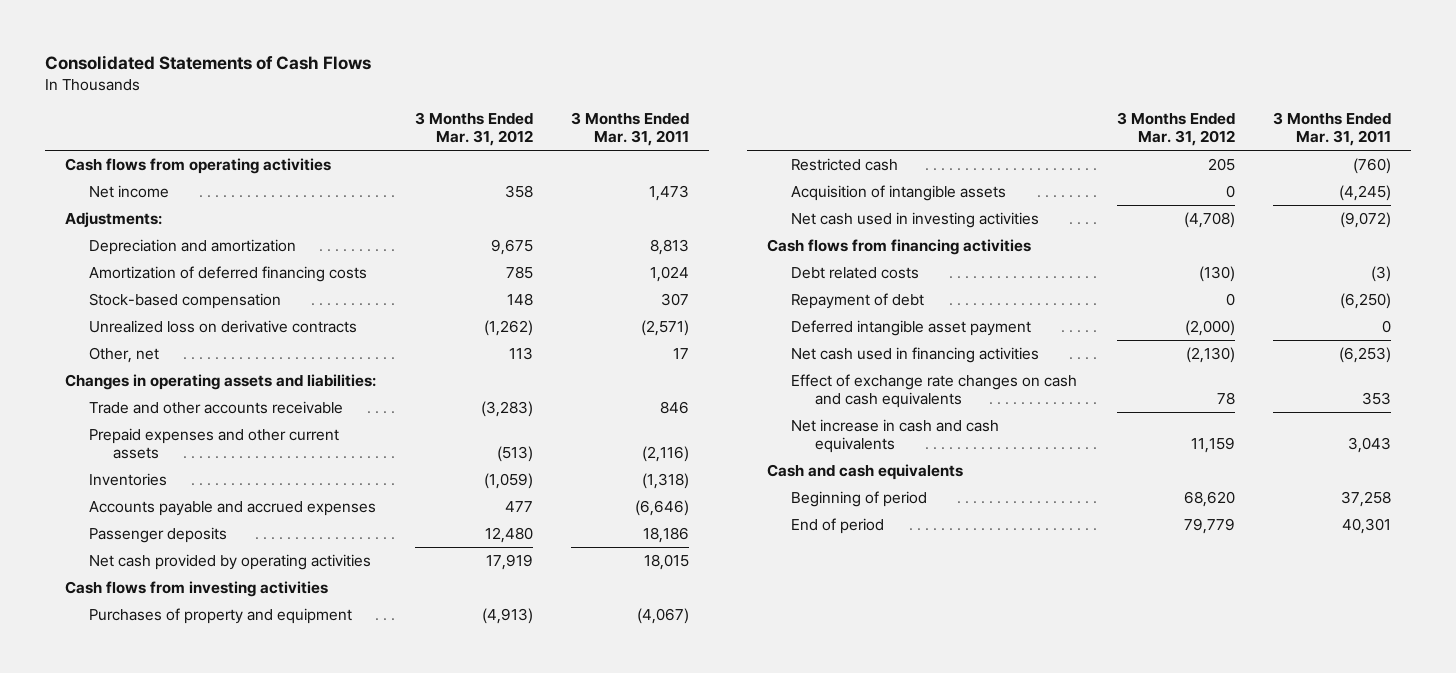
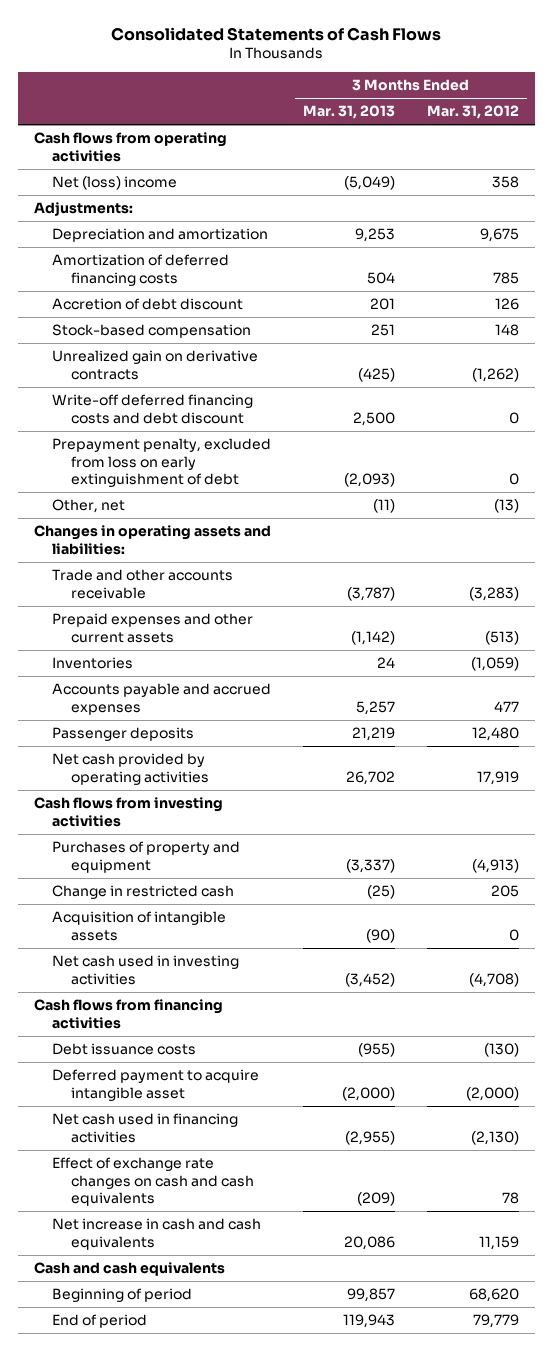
- | 3 Months Ended Mar. 31, 2012 | 3 Months Ended Mar. 31, 2011
+ | 3 Months Ended Mar. 31, 2013 | 3 Months Ended Mar. 31, 2012
- Net income | 358 | 1,473
+ Net (loss) income | (5,049) | 358
+ Accretion of debt discount | 201 | 126
- Unrealized loss on derivative contracts | (1,262) | (2,571)
- Other, net | 113 | 17
+ Unrealized gain on derivative contracts | (425) | (1,262)
+ Write-off deferred financing costs and debt discount | 2,500 | 0
+ Prepayment penalty, excluded from loss on early extinguishment of debt | (2,093) | 0
+ Other, net | (11) | (13)
- Restricted cash | 205 | (760)
+ Change in restricted cash | (25) | 205
- Debt related costs | (130) | (3)
- Repayment of debt | 0 | (6,250)
- Deferred intangible asset payment | (2,000) | 0
+ Debt issuance costs | (955) | (130)
+ Deferred payment to acquire intangible asset | (2,000) | (2,000)

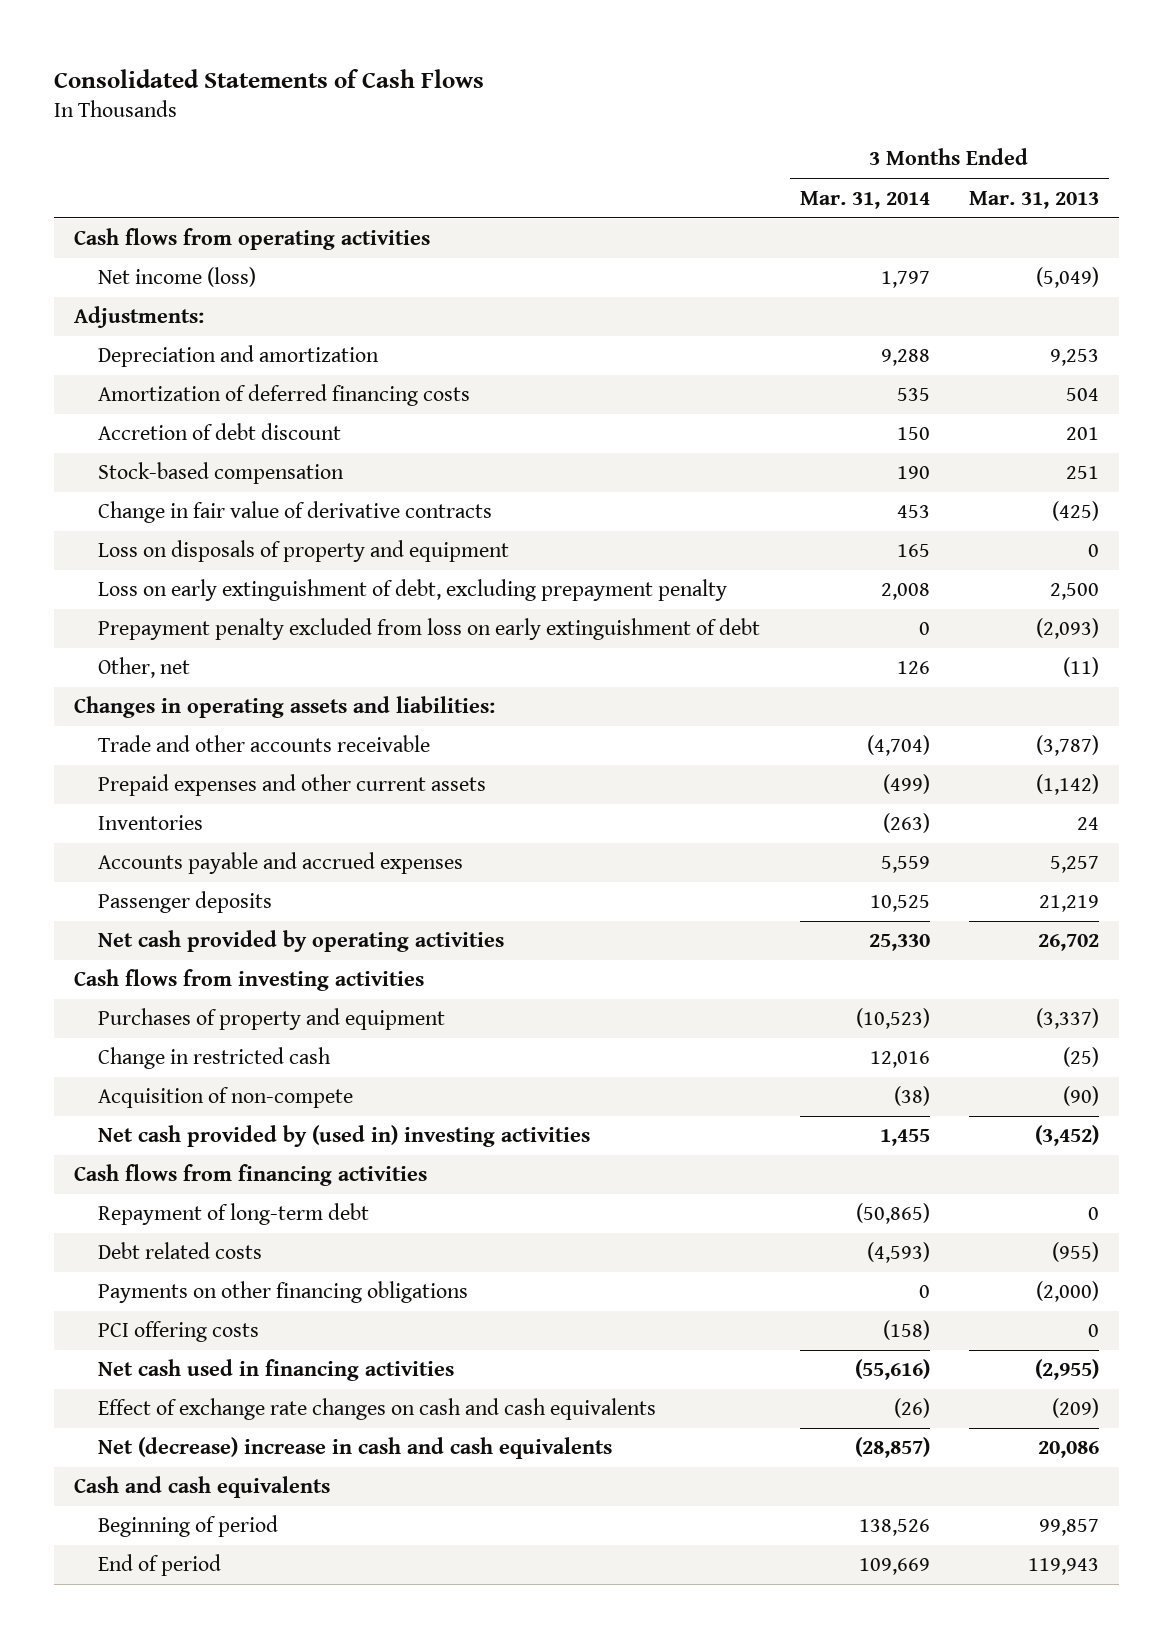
- | 3 Months Ended Mar. 31, 2013 | 3 Months Ended Mar. 31, 2012
+ | 3 Months Ended Mar. 31, 2014 | 3 Months Ended Mar. 31, 2013
- Net (loss) income | (5,049) | 358
+ Net income (loss) | 1,797 | (5,049)
- Unrealized gain on derivative contracts | (425) | (1,262)
- Write-off deferred financing costs and debt discount | 2,500 | 0
- Prepayment penalty, excluded from loss on early extinguishment of debt | (2,093) | 0
+ Change in fair value of derivative contracts | 453 | (425)
+ Loss on disposals of property and equipment | 165 | 0
+ Loss on early extinguishment of debt, excluding prepayment penalty | 2,008 | 2,500
+ Prepayment penalty excluded from loss on early extinguishment of debt | 0 | (2,093)
- Acquisition of intangible assets | (90) | 0
- Net cash used in investing activities | (3,452) | (4,708)
+ Acquisition of non-compete | (38) | (90)
+ Net cash provided by (used in) investing activities | 1,455 | (3,452)
- Debt issuance costs | (955) | (130)
- Deferred payment to acquire intangible asset | (2,000) | (2,000)
+ Repayment of long-term debt | (50,865) | 0
+ Debt related costs | (4,593) | (955)
+ Payments on other financing obligations | 0 | (2,000)
+ PCI offering costs | (158) | 0
- Net increase in cash and cash equivalents | 20,086 | 11,159
+ Net (decrease) increase in cash and cash equivalents | (28,857) | 20,086

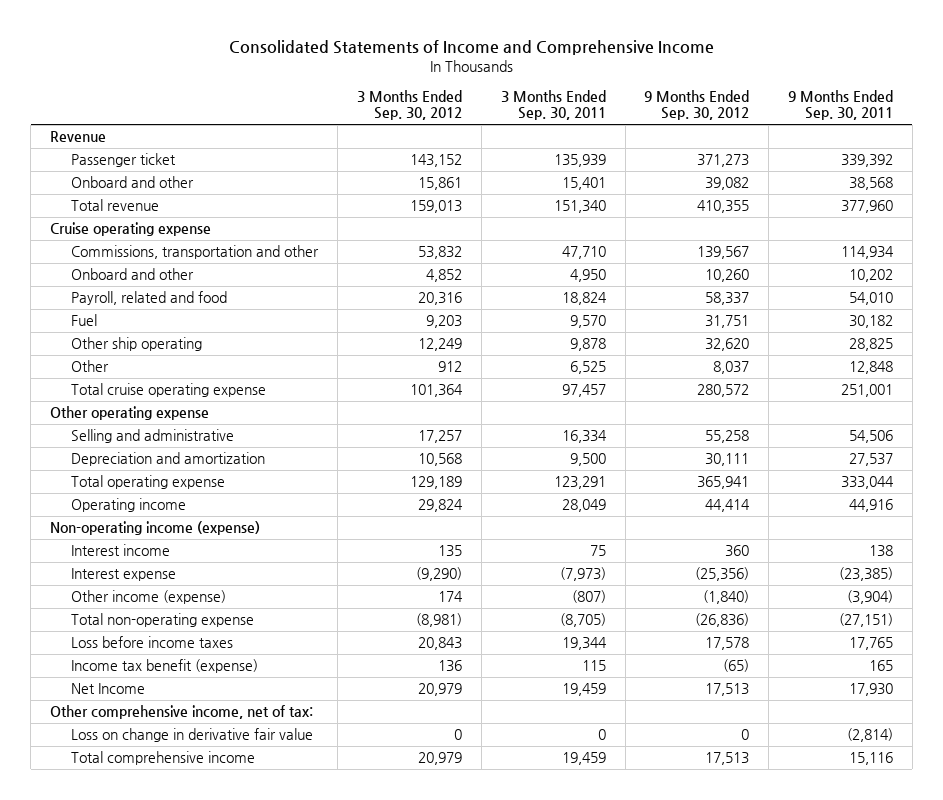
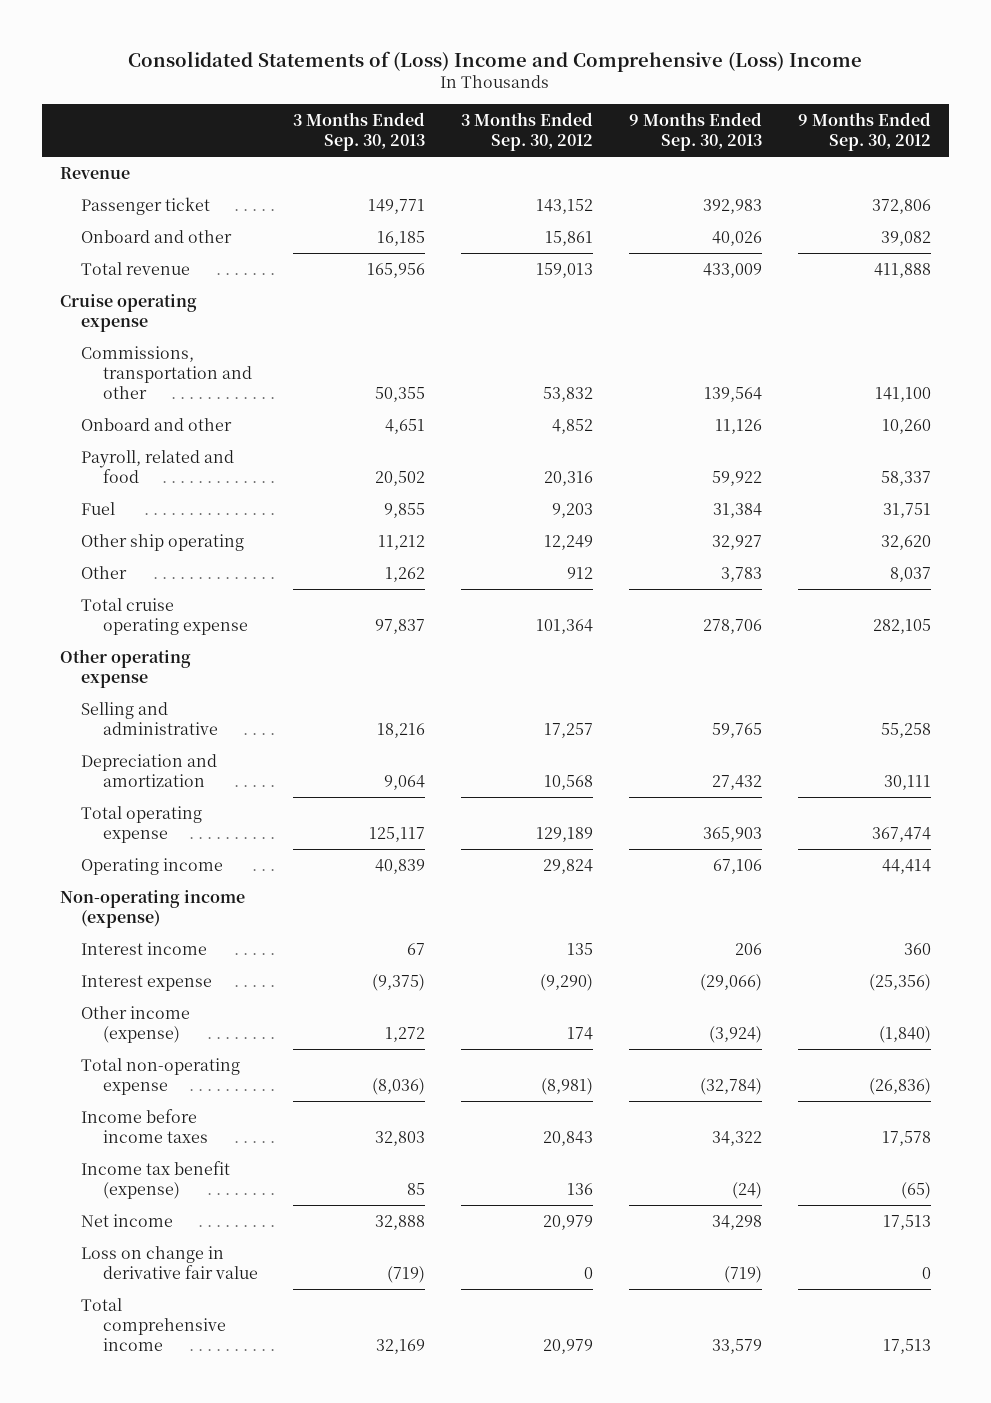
- Consolidated Statements of Income and Comprehensive Income
+ Consolidated Statements of (Loss) Income and Comprehensive (Loss) Income
- | 3 Months Ended Sep. 30, 2012 | 3 Months Ended Sep. 30, 2011 | 9 Months Ended Sep. 30, 2012 | 9 Months Ended Sep. 30, 2011
+ | 3 Months Ended Sep. 30, 2013 | 3 Months Ended Sep. 30, 2012 | 9 Months Ended Sep. 30, 2013 | 9 Months Ended Sep. 30, 2012
- Passenger ticket | 143,152 | 135,939 | 371,273 | 339,392
+ Passenger ticket | 149,771 | 143,152 | 392,983 | 372,806
- Total revenue | 159,013 | 151,340 | 410,355 | 377,960
+ Total revenue | 165,956 | 159,013 | 433,009 | 411,888
- Commissions, transportation and other | 53,832 | 47,710 | 139,567 | 114,934
+ Commissions, transportation and other | 50,355 | 53,832 | 139,564 | 141,100
- Total cruise operating expense | 101,364 | 97,457 | 280,572 | 251,001
+ Total cruise operating expense | 97,837 | 101,364 | 278,706 | 282,105
- Total operating expense | 129,189 | 123,291 | 365,941 | 333,044
+ Total operating expense | 125,117 | 129,189 | 365,903 | 367,474
- Loss before income taxes | 20,843 | 19,344 | 17,578 | 17,765
+ Income before income taxes | 32,803 | 20,843 | 34,322 | 17,578
- Net Income | 20,979 | 19,459 | 17,513 | 17,930
- Other comprehensive income, net of tax:
+ Net income | 32,888 | 20,979 | 34,298 | 17,513

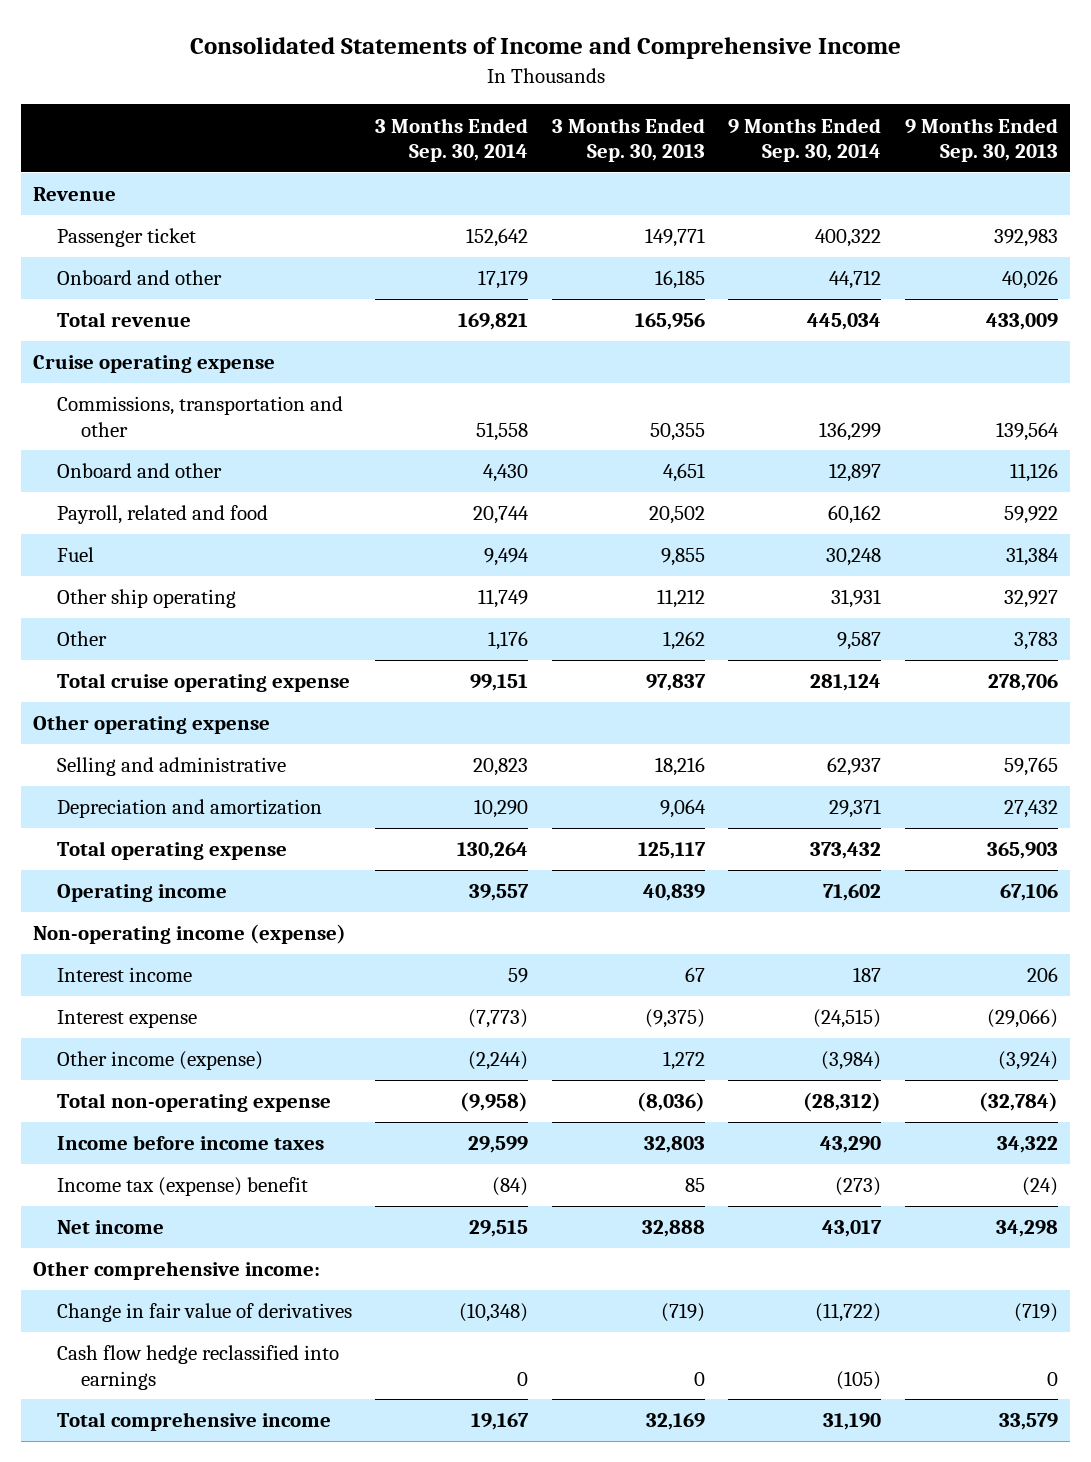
- Consolidated Statements of (Loss) Income and Comprehensive (Loss) Income
+ Consolidated Statements of Income and Comprehensive Income
- | 3 Months Ended Sep. 30, 2013 | 3 Months Ended Sep. 30, 2012 | 9 Months Ended Sep. 30, 2013 | 9 Months Ended Sep. 30, 2012
+ | 3 Months Ended Sep. 30, 2014 | 3 Months Ended Sep. 30, 2013 | 9 Months Ended Sep. 30, 2014 | 9 Months Ended Sep. 30, 2013
- Income tax benefit (expense) | 85 | 136 | (24) | (65)
+ Income tax (expense) benefit | (84) | 85 | (273) | (24)
- Loss on change in derivative fair value | (719) | 0 | (719) | 0
+ Other comprehensive income:
+ Change in fair value of derivatives | (10,348) | (719) | (11,722) | (719)
+ Cash flow hedge reclassified into earnings | 0 | 0 | (105) | 0

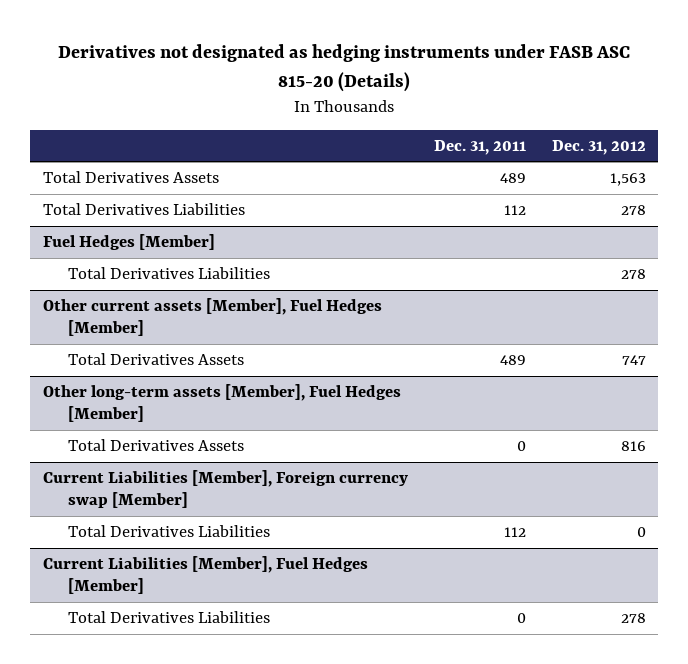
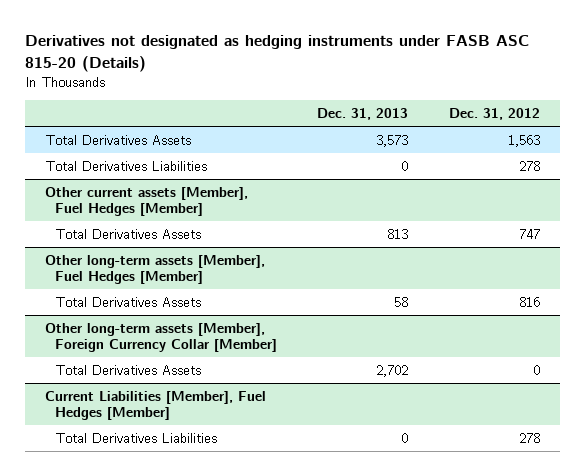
- | Dec. 31, 2011 | Dec. 31, 2012
+ | Dec. 31, 2013 | Dec. 31, 2012
- Fuel Hedges [Member]
- Total Derivatives Liabilities | | 278
- Current Liabilities [Member], Foreign currency swap [Member]
- Total Derivatives Liabilities | 112 | 0
+ Other long-term assets [Member], Foreign Currency Collar [Member]
+ Total Derivatives Assets | 2,702 | 0

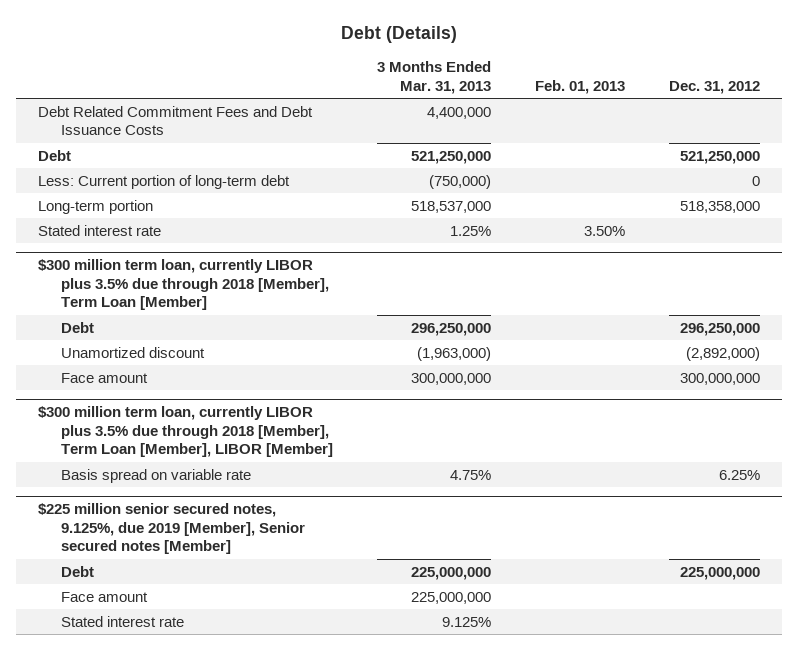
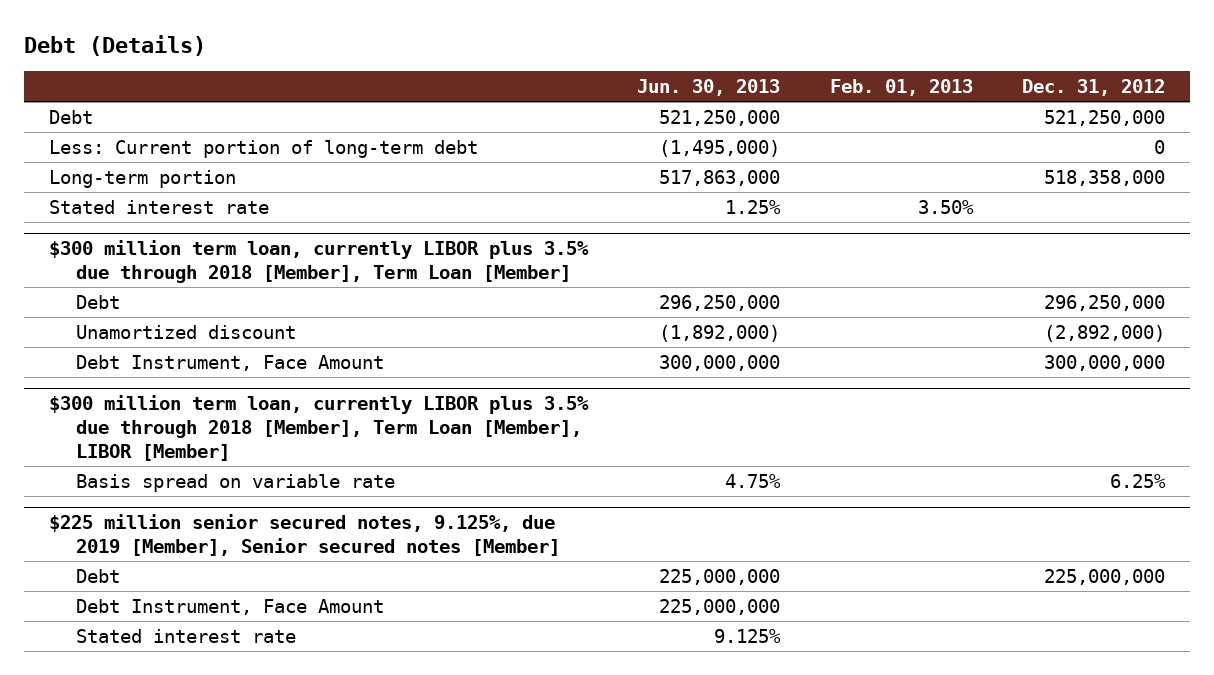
- | 3 Months Ended Mar. 31, 2013 | Feb. 01, 2013 | Dec. 31, 2012
+ | Jun. 30, 2013 | Feb. 01, 2013 | Dec. 31, 2012
- Debt Related Commitment Fees and Debt Issuance Costs | 4,400,000 | |
@ $300 million term loan, currently LIBOR plus 3.5% due through 2018 [Member], Term Loan [Member]
- Face amount | 300,000,000 | | 300,000,000
+ Debt Instrument, Face Amount | 300,000,000 | | 300,000,000
@ $225 million senior secured notes, 9.125%, due 2019 [Member], Senior secured notes [Member]
- Face amount | 225,000,000 | |
+ Debt Instrument, Face Amount | 225,000,000 | |

